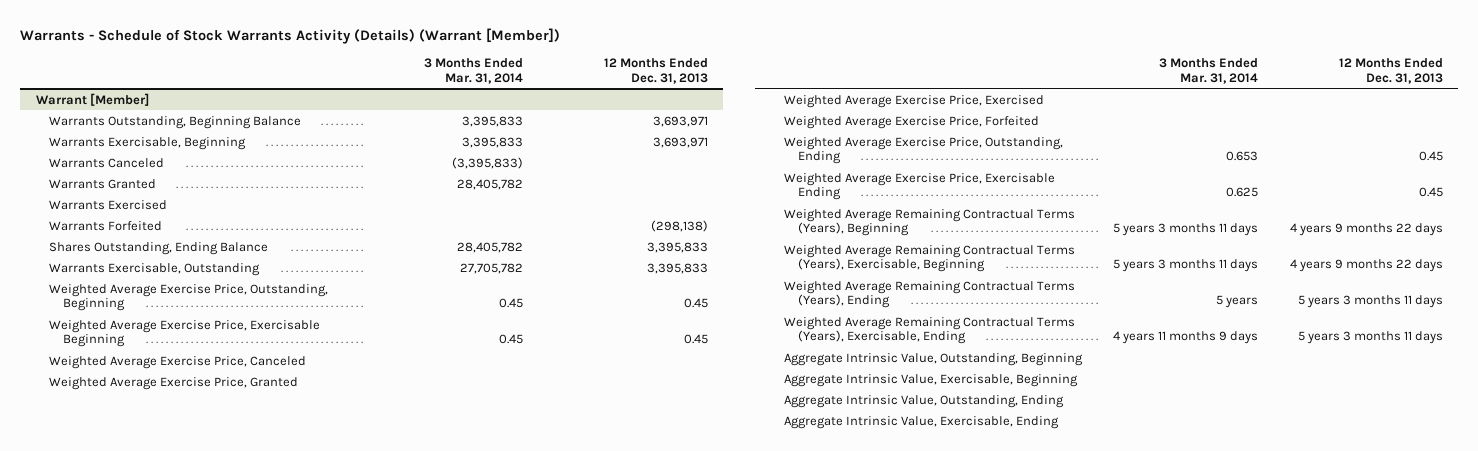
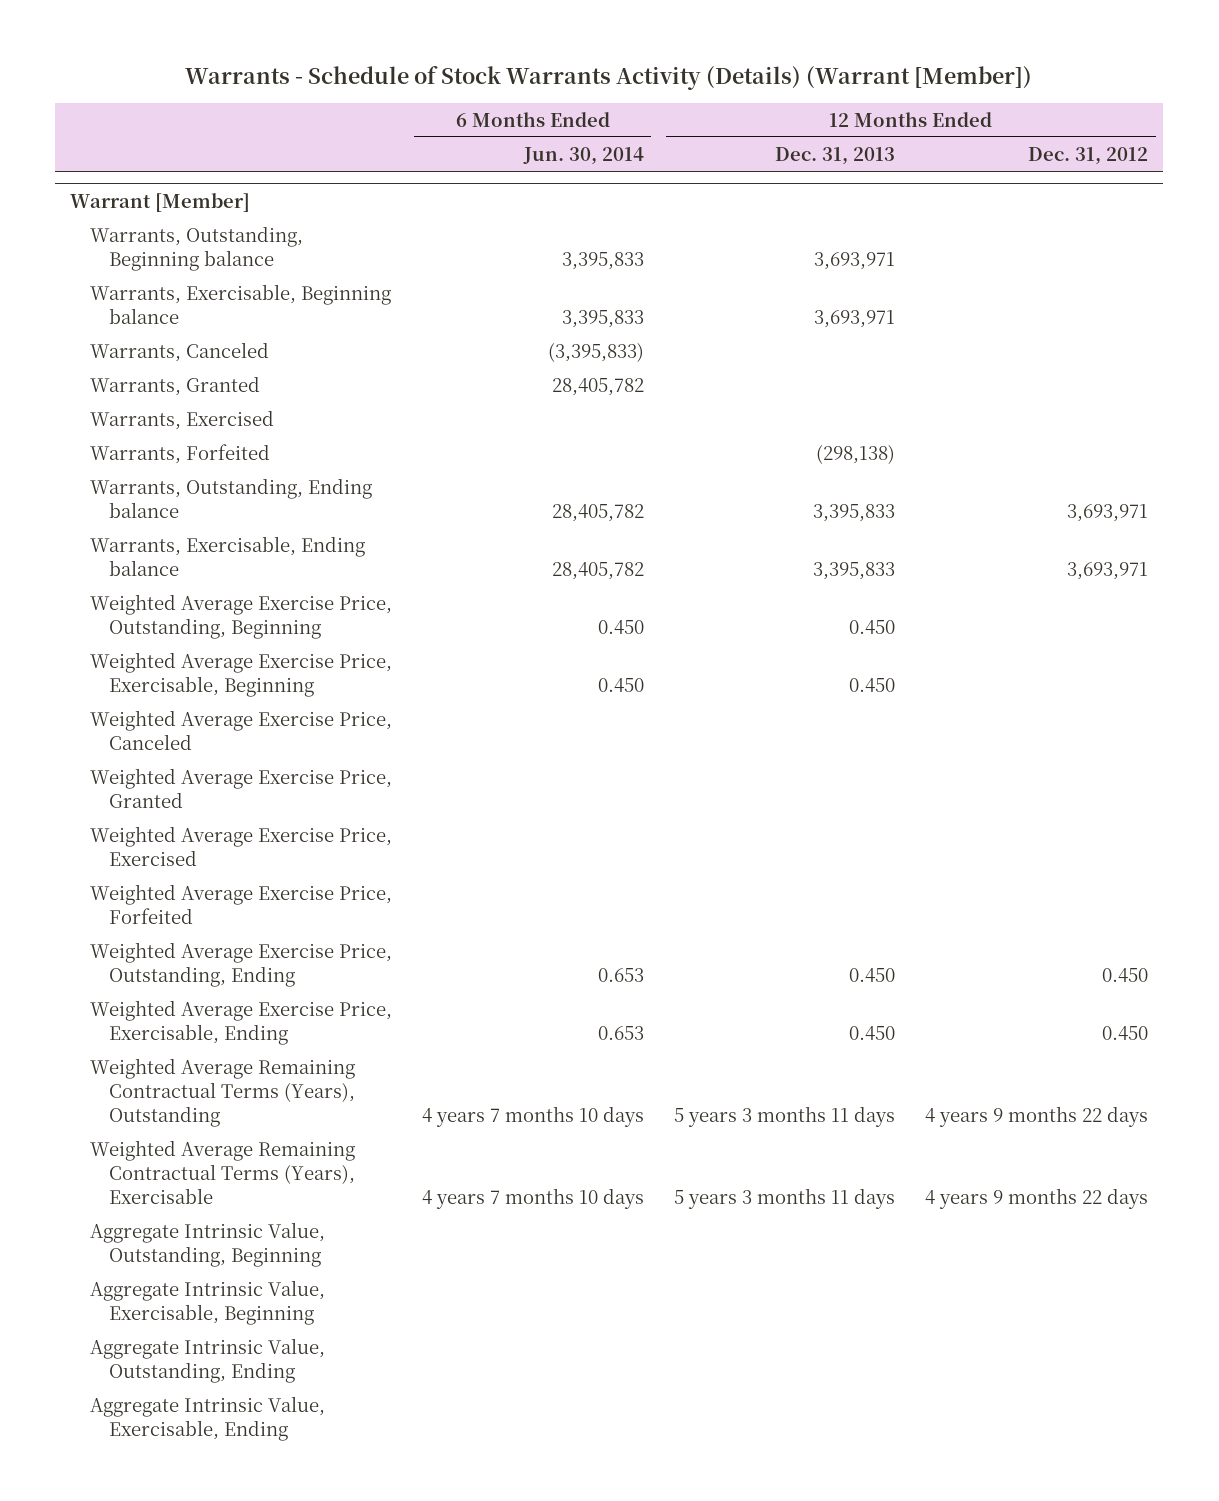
- | 3 Months Ended Mar. 31, 2014 | 12 Months Ended Dec. 31, 2013
+ | 6 Months Ended Jun. 30, 2014 | 12 Months Ended Dec. 31, 2013 | 12 Months Ended Dec. 31, 2012
@ Warrant [Member]
- Warrants Outstanding, Beginning Balance | 3,395,833 | 3,693,971
- Warrants Exercisable, Beginning | 3,395,833 | 3,693,971
- Warrants Canceled | (3,395,833) |
- Warrants Granted | 28,405,782 |
- Warrants Exercised
- Warrants Forfeited | | (298,138)
- Shares Outstanding, Ending Balance | 28,405,782 | 3,395,833
- Warrants Exercisable, Outstanding | 27,705,782 | 3,395,833
- Weighted Average Exercise Price, Outstanding, Beginning | 0.45 | 0.45
- Weighted Average Exercise Price, Exercisable Beginning | 0.45 | 0.45
+ Warrants, Outstanding, Beginning balance | 3,395,833 | 3,693,971 |
+ Warrants, Exercisable, Beginning balance | 3,395,833 | 3,693,971 |
+ Warrants, Canceled | (3,395,833) | |
+ Warrants, Granted | 28,405,782 | |
+ Warrants, Exercised
+ Warrants, Forfeited | | (298,138) |
+ Warrants, Outstanding, Ending balance | 28,405,782 | 3,395,833 | 3,693,971
+ Warrants, Exercisable, Ending balance | 28,405,782 | 3,395,833 | 3,693,971
+ Weighted Average Exercise Price, Outstanding, Beginning | 0.450 | 0.450 |
+ Weighted Average Exercise Price, Exercisable, Beginning | 0.450 | 0.450 |
- Weighted Average Exercise Price, Outstanding, Ending | 0.653 | 0.45
- Weighted Average Exercise Price, Exercisable Ending | 0.625 | 0.45
- Weighted Average Remaining Contractual Terms (Years), Beginning | 5 years 3 months 11 days | 4 years 9 months 22 days
- Weighted Average Remaining Contractual Terms (Years), Exercisable, Beginning | 5 years 3 months 11 days | 4 years 9 months 22 days
- Weighted Average Remaining Contractual Terms (Years), Ending | 5 years | 5 years 3 months 11 days
- Weighted Average Remaining Contractual Terms (Years), Exercisable, Ending | 4 years 11 months 9 days | 5 years 3 months 11 days
+ Weighted Average Exercise Price, Outstanding, Ending | 0.653 | 0.450 | 0.450
+ Weighted Average Exercise Price, Exercisable, Ending | 0.653 | 0.450 | 0.450
+ Weighted Average Remaining Contractual Terms (Years), Outstanding | 4 years 7 months 10 days | 5 years 3 months 11 days | 4 years 9 months 22 days
+ Weighted Average Remaining Contractual Terms (Years), Exercisable | 4 years 7 months 10 days | 5 years 3 months 11 days | 4 years 9 months 22 days

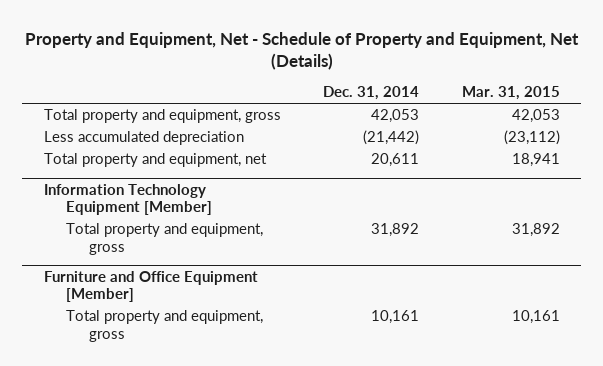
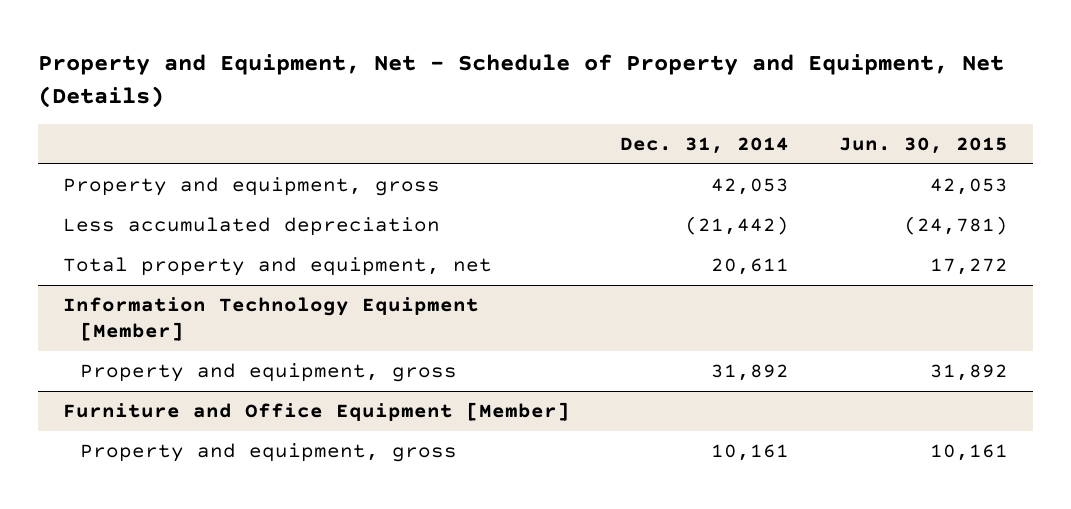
- | Dec. 31, 2014 | Mar. 31, 2015
+ | Dec. 31, 2014 | Jun. 30, 2015
- Total property and equipment, gross | 42,053 | 42,053
+ Property and equipment, gross | 42,053 | 42,053
@ Information Technology Equipment [Member]
- Total property and equipment, gross | 31,892 | 31,892
+ Property and equipment, gross | 31,892 | 31,892
@ Furniture and Office Equipment [Member]
- Total property and equipment, gross | 10,161 | 10,161
+ Property and equipment, gross | 10,161 | 10,161

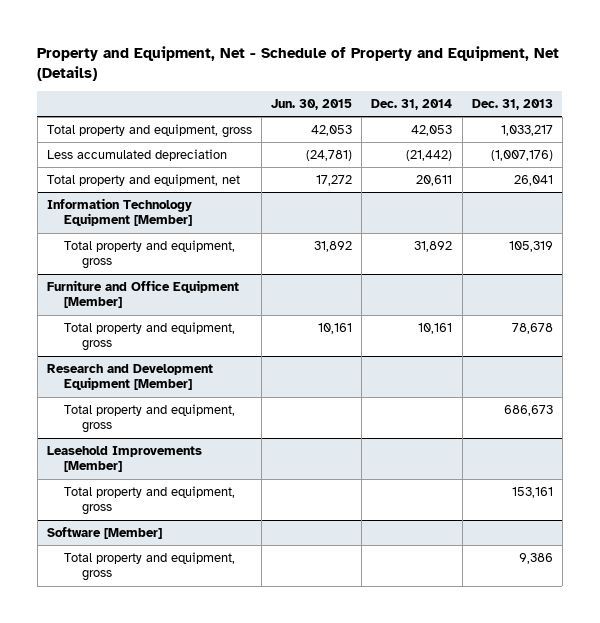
- | Dec. 31, 2014 | Jun. 30, 2015
+ | Jun. 30, 2015 | Dec. 31, 2014 | Dec. 31, 2013
- Property and equipment, gross | 42,053 | 42,053
+ Total property and equipment, gross | 42,053 | 42,053 | 1,033,217
@ Information Technology Equipment [Member]
- Property and equipment, gross | 31,892 | 31,892
+ Total property and equipment, gross | 31,892 | 31,892 | 105,319
@ Furniture and Office Equipment [Member]
- Property and equipment, gross | 10,161 | 10,161
+ Total property and equipment, gross | 10,161 | 10,161 | 78,678
+ Research and Development Equipment [Member]
+ Total property and equipment, gross | | | 686,673
+ Leasehold Improvements [Member]
+ Total property and equipment, gross | | | 153,161
+ Software [Member]
+ Total property and equipment, gross | | | 9,386

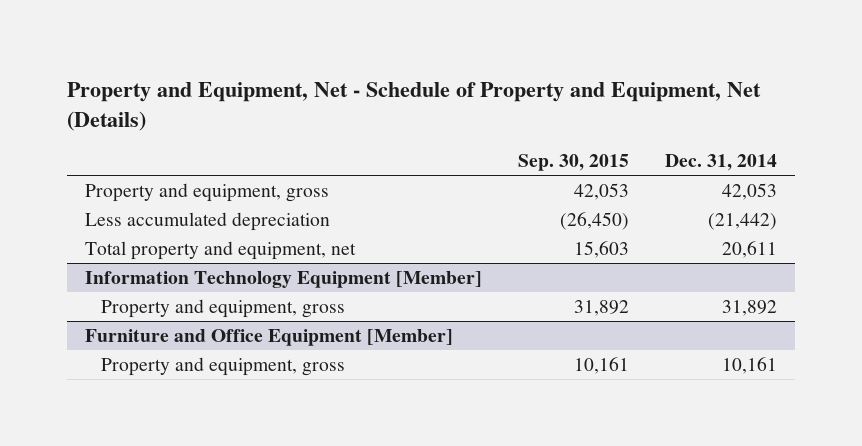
- | Jun. 30, 2015 | Dec. 31, 2014 | Dec. 31, 2013
+ | Sep. 30, 2015 | Dec. 31, 2014
- Total property and equipment, gross | 42,053 | 42,053 | 1,033,217
+ Property and equipment, gross | 42,053 | 42,053
@ Information Technology Equipment [Member]
- Total property and equipment, gross | 31,892 | 31,892 | 105,319
+ Property and equipment, gross | 31,892 | 31,892
@ Furniture and Office Equipment [Member]
- Total property and equipment, gross | 10,161 | 10,161 | 78,678
- Research and Development Equipment [Member]
- Total property and equipment, gross | | | 686,673
- Leasehold Improvements [Member]
- Total property and equipment, gross | | | 153,161
- Software [Member]
- Total property and equipment, gross | | | 9,386
@ Furniture and Office Equipment [Member]
+ Property and equipment, gross | 10,161 | 10,161

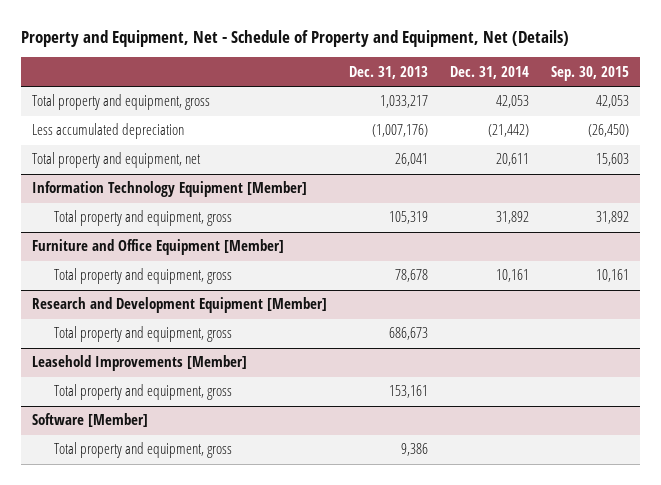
- | Sep. 30, 2015 | Dec. 31, 2014
+ | Dec. 31, 2013 | Dec. 31, 2014 | Sep. 30, 2015
- Property and equipment, gross | 42,053 | 42,053
+ Total property and equipment, gross | 1,033,217 | 42,053 | 42,053
@ Information Technology Equipment [Member]
- Property and equipment, gross | 31,892 | 31,892
+ Total property and equipment, gross | 105,319 | 31,892 | 31,892
@ Furniture and Office Equipment [Member]
- Property and equipment, gross | 10,161 | 10,161
+ Total property and equipment, gross | 78,678 | 10,161 | 10,161
+ Research and Development Equipment [Member]
+ Total property and equipment, gross | 686,673 | |
+ Leasehold Improvements [Member]
+ Total property and equipment, gross | 153,161 | |
+ Software [Member]
+ Total property and equipment, gross | 9,386 | |

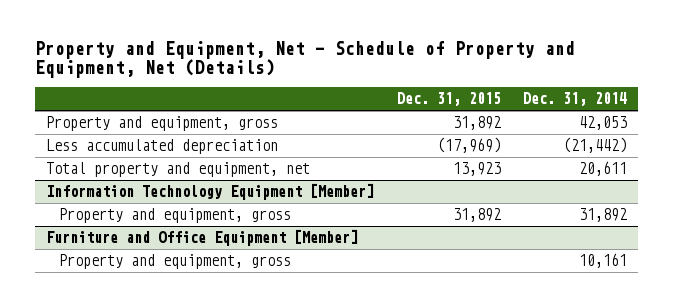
- | Dec. 31, 2013 | Dec. 31, 2014 | Sep. 30, 2015
+ | Dec. 31, 2015 | Dec. 31, 2014
- Total property and equipment, gross | 1,033,217 | 42,053 | 42,053
+ Property and equipment, gross | 31,892 | 42,053
@ Information Technology Equipment [Member]
- Total property and equipment, gross | 105,319 | 31,892 | 31,892
+ Property and equipment, gross | 31,892 | 31,892
@ Furniture and Office Equipment [Member]
- Total property and equipment, gross | 78,678 | 10,161 | 10,161
- Research and Development Equipment [Member]
- Total property and equipment, gross | 686,673 | |
- Leasehold Improvements [Member]
- Total property and equipment, gross | 153,161 | |
- Software [Member]
- Total property and equipment, gross | 9,386 | |
@ Furniture and Office Equipment [Member]
+ Property and equipment, gross | | 10,161

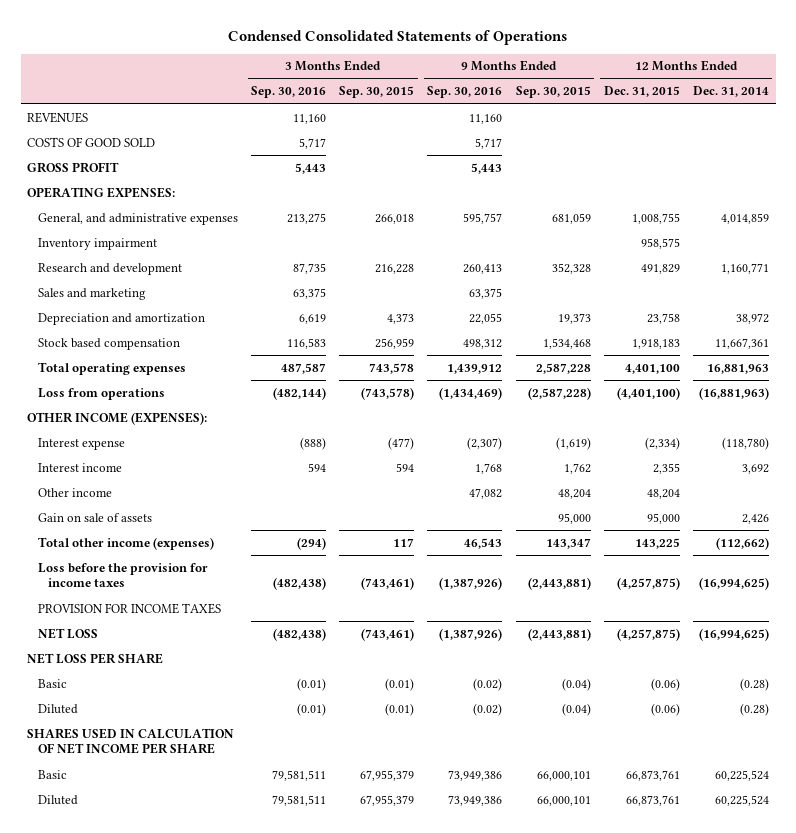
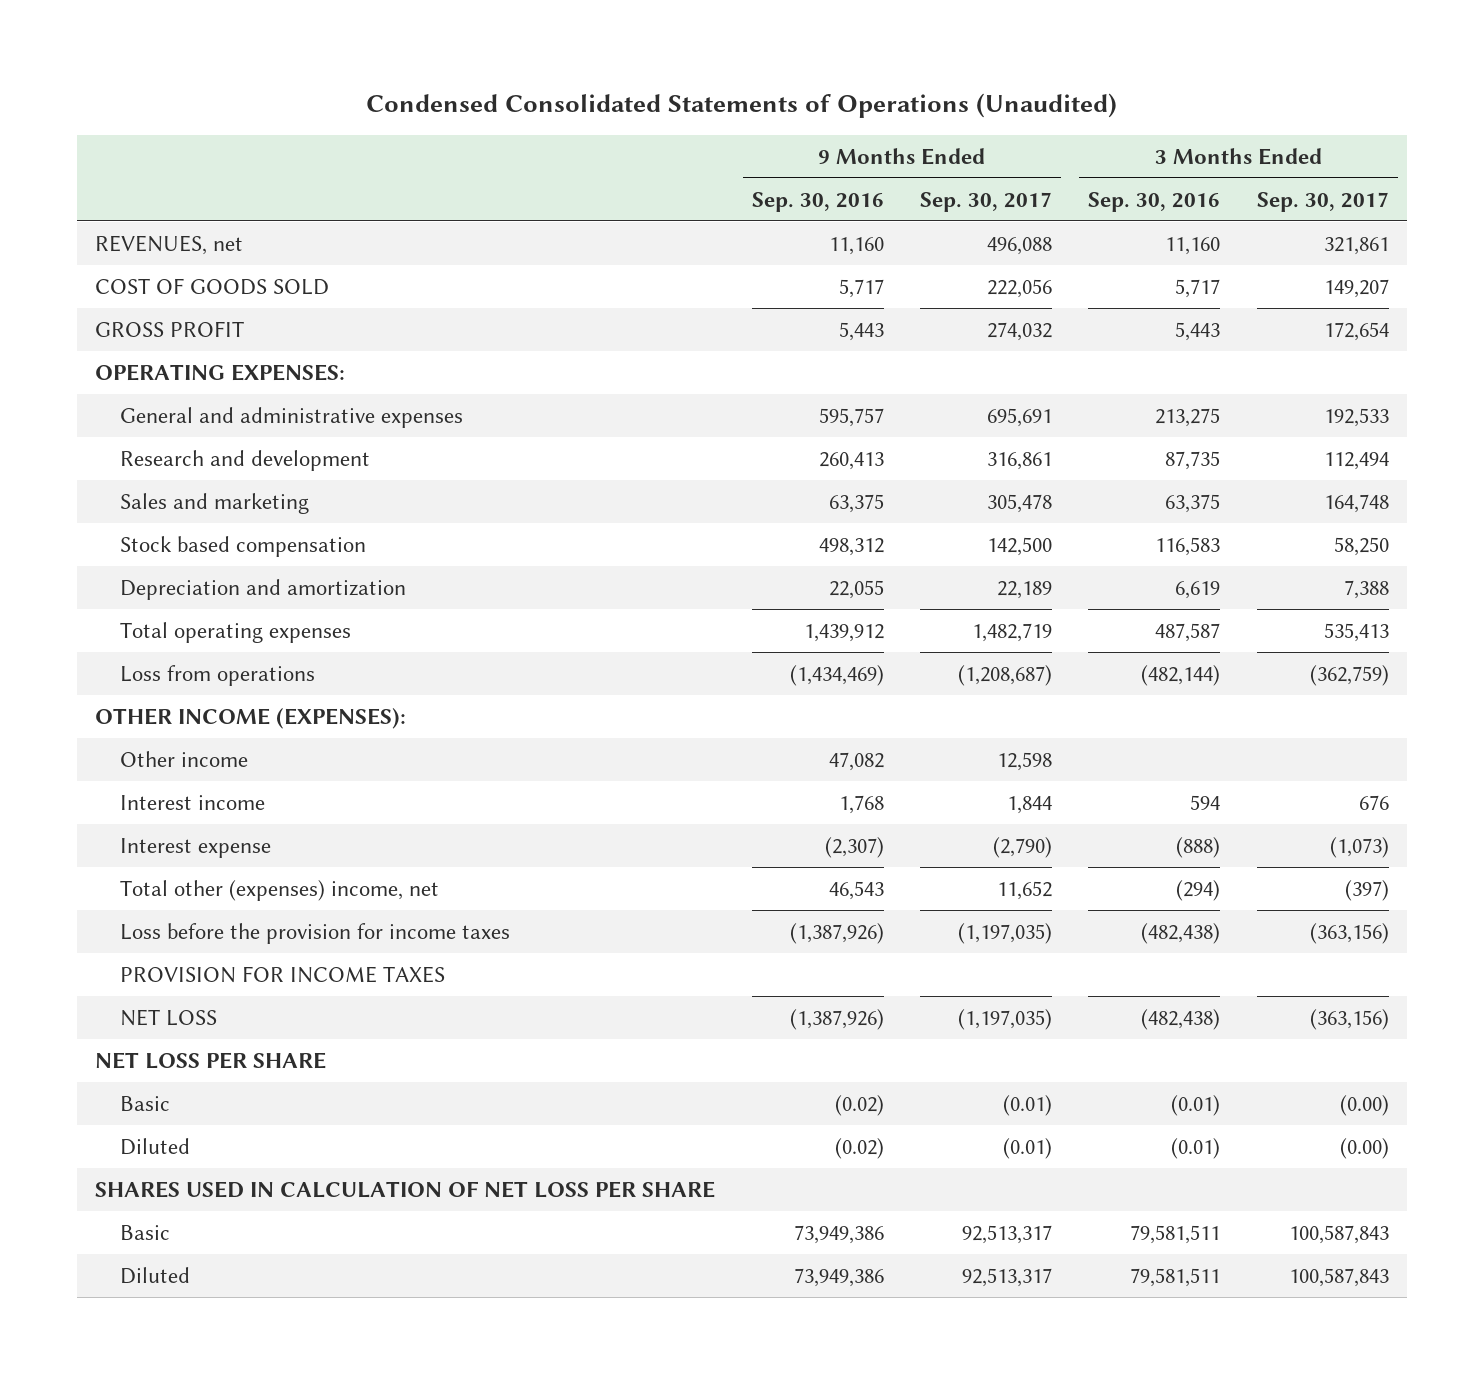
- Condensed Consolidated Statements of Operations
+ Condensed Consolidated Statements of Operations (Unaudited)
- | 3 Months Ended Sep. 30, 2016 | 3 Months Ended Sep. 30, 2015 | 9 Months Ended Sep. 30, 2016 | 9 Months Ended Sep. 30, 2015 | 12 Months Ended Dec. 31, 2015 | 12 Months Ended Dec. 31, 2014
+ | 9 Months Ended Sep. 30, 2016 | 9 Months Ended Sep. 30, 2017 | 3 Months Ended Sep. 30, 2016 | 3 Months Ended Sep. 30, 2017
- REVENUES | 11,160 | | 11,160 | | |
- COSTS OF GOOD SOLD | 5,717 | | 5,717 | | |
+ REVENUES, net | 11,160 | 496,088 | 11,160 | 321,861
+ COST OF GOODS SOLD | 5,717 | 222,056 | 5,717 | 149,207
- General, and administrative expenses | 213,275 | 266,018 | 595,757 | 681,059 | 1,008,755 | 4,014,859
- Inventory impairment | | | | | 958,575 |
+ General and administrative expenses | 595,757 | 695,691 | 213,275 | 192,533
moved down: Depreciation and amortization | 22,055 | 22,189 | 6,619 | 7,388
- Gain on sale of assets | | | | 95,000 | 95,000 | 2,426
- Total other income (expenses) | (294) | 117 | 46,543 | 143,347 | 143,225 | (112,662)
moved down: Interest income | 1,768 | 1,844 | 594 | 676
moved down: Interest expense | (2,307) | (2,790) | (888) | (1,073)
+ Total other (expenses) income, net | 46,543 | 11,652 | (294) | (397)
- SHARES USED IN CALCULATION OF NET INCOME PER SHARE
+ SHARES USED IN CALCULATION OF NET LOSS PER SHARE

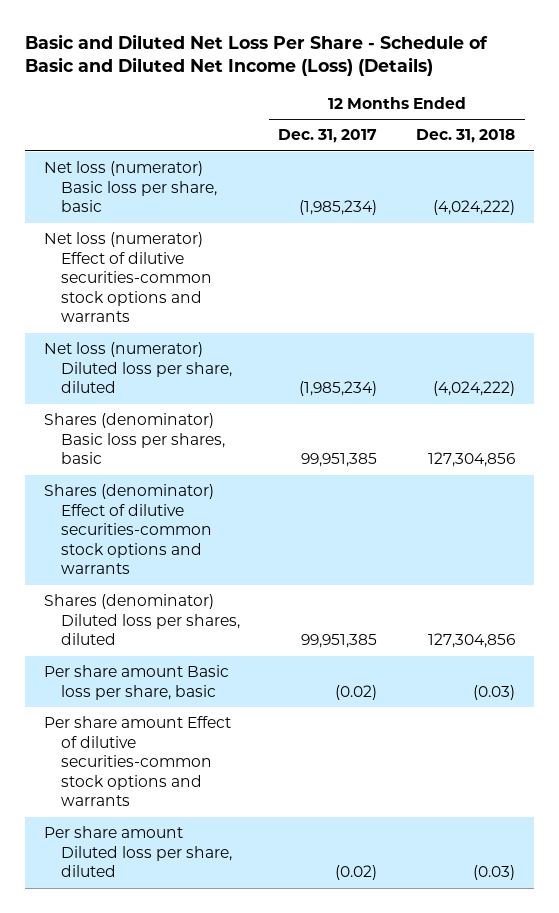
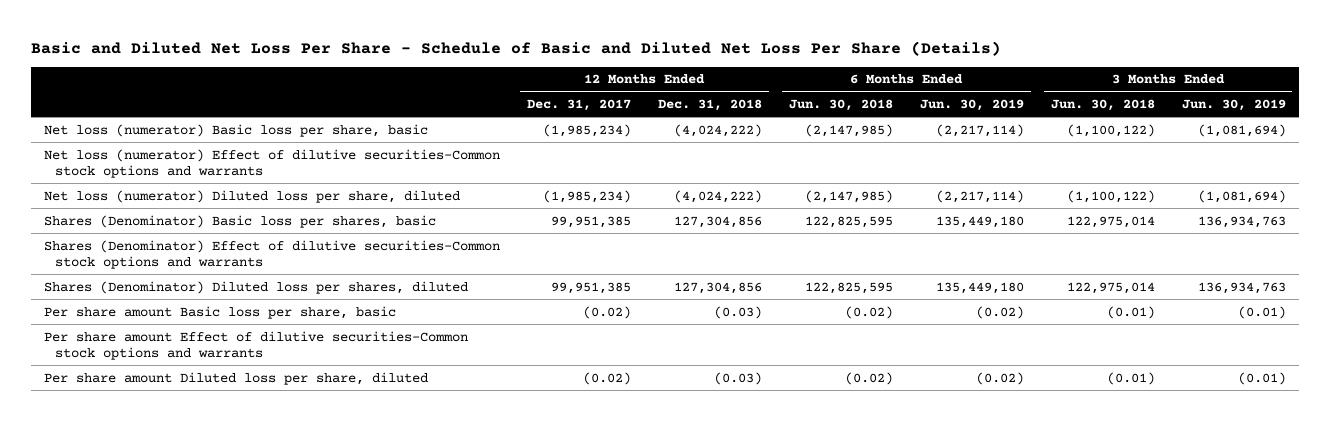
- Basic and Diluted Net Loss Per Share - Schedule of Basic and Diluted Net Income (Loss) (Details)
+ Basic and Diluted Net Loss Per Share - Schedule of Basic and Diluted Net Loss Per Share (Details)
- | 12 Months Ended Dec. 31, 2017 | 12 Months Ended Dec. 31, 2018
+ | 12 Months Ended Dec. 31, 2017 | 12 Months Ended Dec. 31, 2018 | 6 Months Ended Jun. 30, 2018 | 6 Months Ended Jun. 30, 2019 | 3 Months Ended Jun. 30, 2018 | 3 Months Ended Jun. 30, 2019
- Net loss (numerator) Effect of dilutive securities-common stock options and warrants
+ Net loss (numerator) Effect of dilutive securities-Common stock options and warrants
- Shares (denominator) Basic loss per shares, basic | 99,951,385 | 127,304,856
- Shares (denominator) Effect of dilutive securities-common stock options and warrants
- Shares (denominator) Diluted loss per shares, diluted | 99,951,385 | 127,304,856
+ Shares (Denominator) Basic loss per shares, basic | 99,951,385 | 127,304,856 | 122,825,595 | 135,449,180 | 122,975,014 | 136,934,763
+ Shares (Denominator) Effect of dilutive securities-Common stock options and warrants
+ Shares (Denominator) Diluted loss per shares, diluted | 99,951,385 | 127,304,856 | 122,825,595 | 135,449,180 | 122,975,014 | 136,934,763
- Per share amount Effect of dilutive securities-common stock options and warrants
+ Per share amount Effect of dilutive securities-Common stock options and warrants

